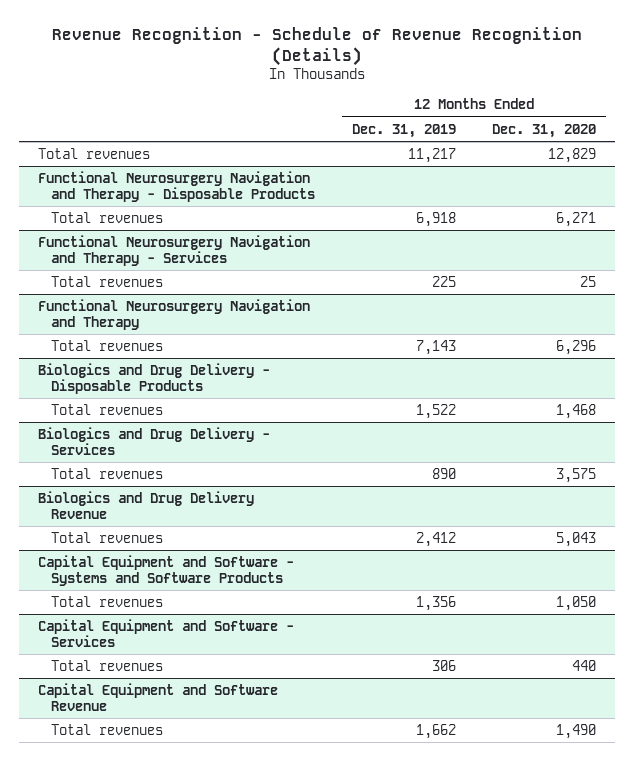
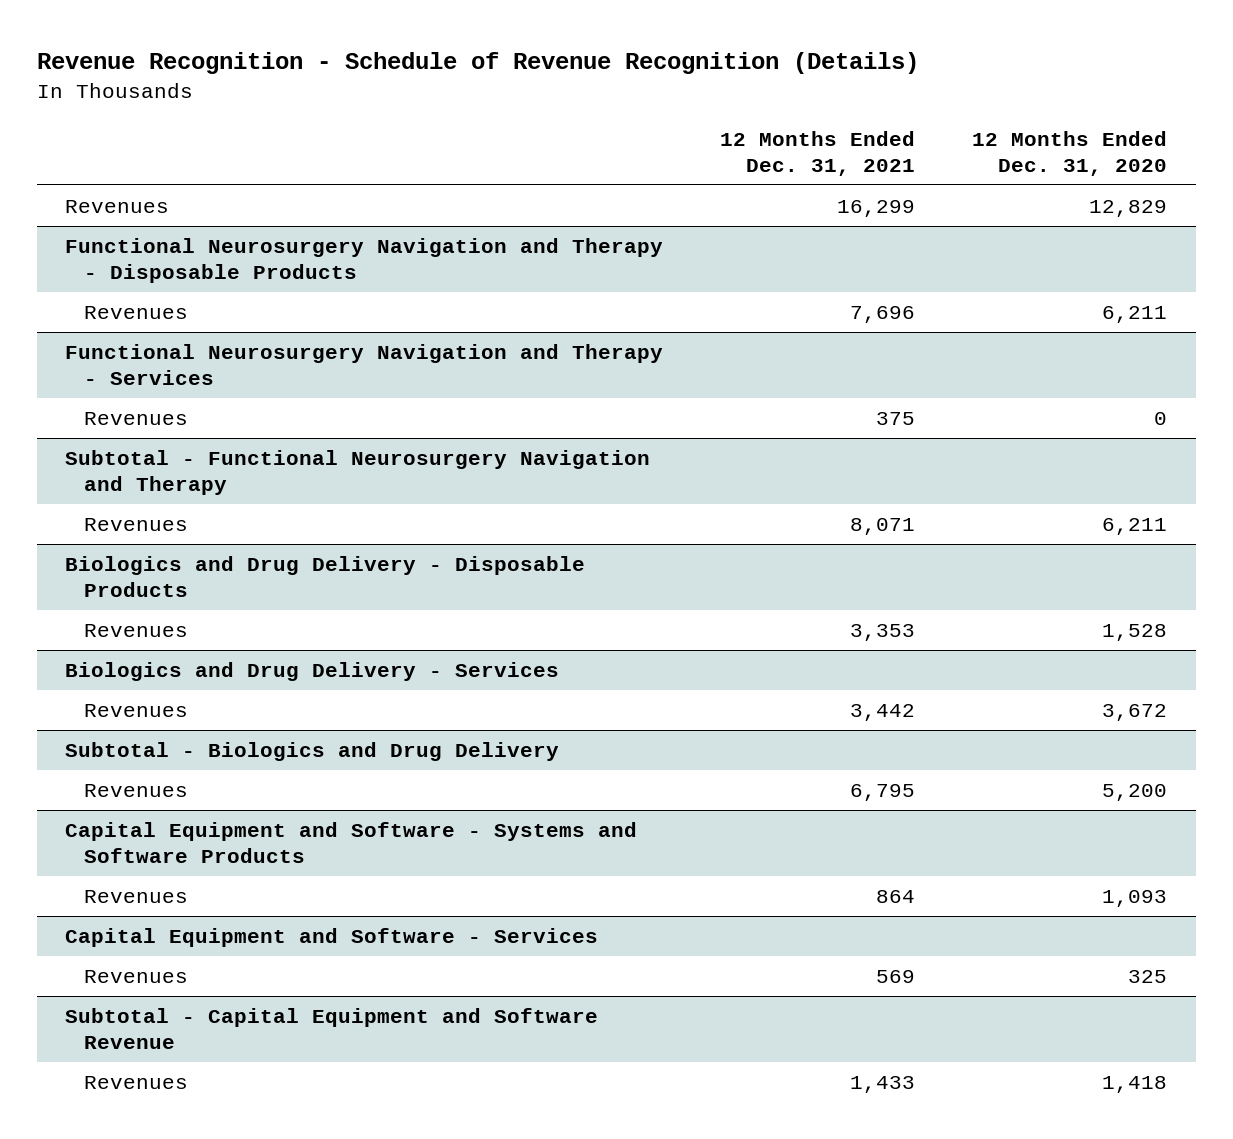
- | 12 Months Ended Dec. 31, 2019 | 12 Months Ended Dec. 31, 2020
+ | 12 Months Ended Dec. 31, 2021 | 12 Months Ended Dec. 31, 2020
- Total revenues | 11,217 | 12,829
+ Revenues | 16,299 | 12,829
@ Functional Neurosurgery Navigation and Therapy - Disposable Products
- Total revenues | 6,918 | 6,271
+ Revenues | 7,696 | 6,211
@ Functional Neurosurgery Navigation and Therapy - Services
- Total revenues | 225 | 25
- Functional Neurosurgery Navigation and Therapy
- Total revenues | 7,143 | 6,296
@ Functional Neurosurgery Navigation and Therapy - Services
+ Revenues | 375 | 0
+ Subtotal - Functional Neurosurgery Navigation and Therapy
+ Revenues | 8,071 | 6,211
@ Biologics and Drug Delivery - Disposable Products
- Total revenues | 1,522 | 1,468
+ Revenues | 3,353 | 1,528
@ Biologics and Drug Delivery - Services
- Total revenues | 890 | 3,575
- Biologics and Drug Delivery Revenue
- Total revenues | 2,412 | 5,043
@ Biologics and Drug Delivery - Services
+ Revenues | 3,442 | 3,672
+ Subtotal - Biologics and Drug Delivery
+ Revenues | 6,795 | 5,200
@ Capital Equipment and Software - Systems and Software Products
- Total revenues | 1,356 | 1,050
+ Revenues | 864 | 1,093
@ Capital Equipment and Software - Services
- Total revenues | 306 | 440
- Capital Equipment and Software Revenue
- Total revenues | 1,662 | 1,490
@ Capital Equipment and Software - Services
+ Revenues | 569 | 325
+ Subtotal - Capital Equipment and Software Revenue
+ Revenues | 1,433 | 1,418

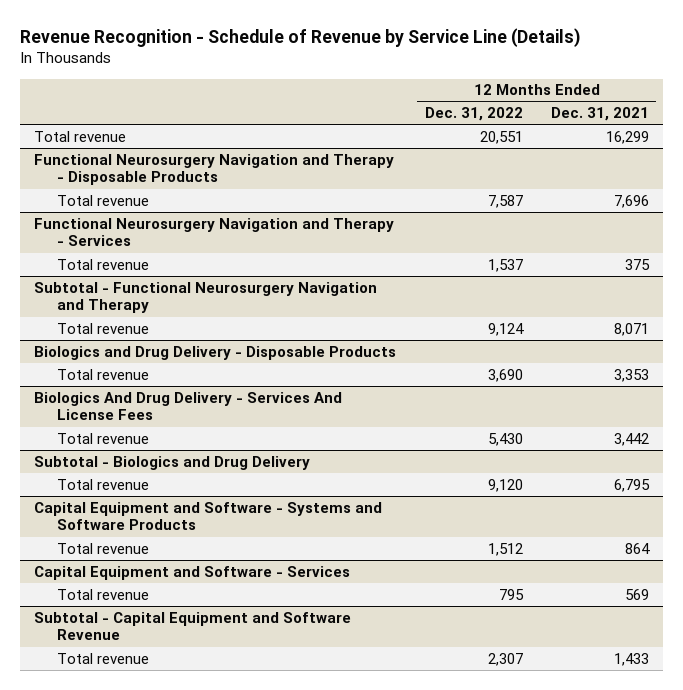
- Revenue Recognition - Schedule of Revenue Recognition (Details)
+ Revenue Recognition - Schedule of Revenue by Service Line (Details)
- | 12 Months Ended Dec. 31, 2021 | 12 Months Ended Dec. 31, 2020
+ | 12 Months Ended Dec. 31, 2022 | 12 Months Ended Dec. 31, 2021
- Revenues | 16,299 | 12,829
+ Total revenue | 20,551 | 16,299
@ Functional Neurosurgery Navigation and Therapy - Disposable Products
- Revenues | 7,696 | 6,211
+ Total revenue | 7,587 | 7,696
@ Functional Neurosurgery Navigation and Therapy - Services
- Revenues | 375 | 0
+ Total revenue | 1,537 | 375
@ Subtotal - Functional Neurosurgery Navigation and Therapy
- Revenues | 8,071 | 6,211
+ Total revenue | 9,124 | 8,071
@ Biologics and Drug Delivery - Disposable Products
- Revenues | 3,353 | 1,528
- Biologics and Drug Delivery - Services
- Revenues | 3,442 | 3,672
@ Biologics and Drug Delivery - Disposable Products
+ Total revenue | 3,690 | 3,353
+ Biologics And Drug Delivery - Services And License Fees
+ Total revenue | 5,430 | 3,442
@ Subtotal - Biologics and Drug Delivery
- Revenues | 6,795 | 5,200
+ Total revenue | 9,120 | 6,795
@ Capital Equipment and Software - Systems and Software Products
- Revenues | 864 | 1,093
+ Total revenue | 1,512 | 864
@ Capital Equipment and Software - Services
- Revenues | 569 | 325
+ Total revenue | 795 | 569
@ Subtotal - Capital Equipment and Software Revenue
- Revenues | 1,433 | 1,418
+ Total revenue | 2,307 | 1,433

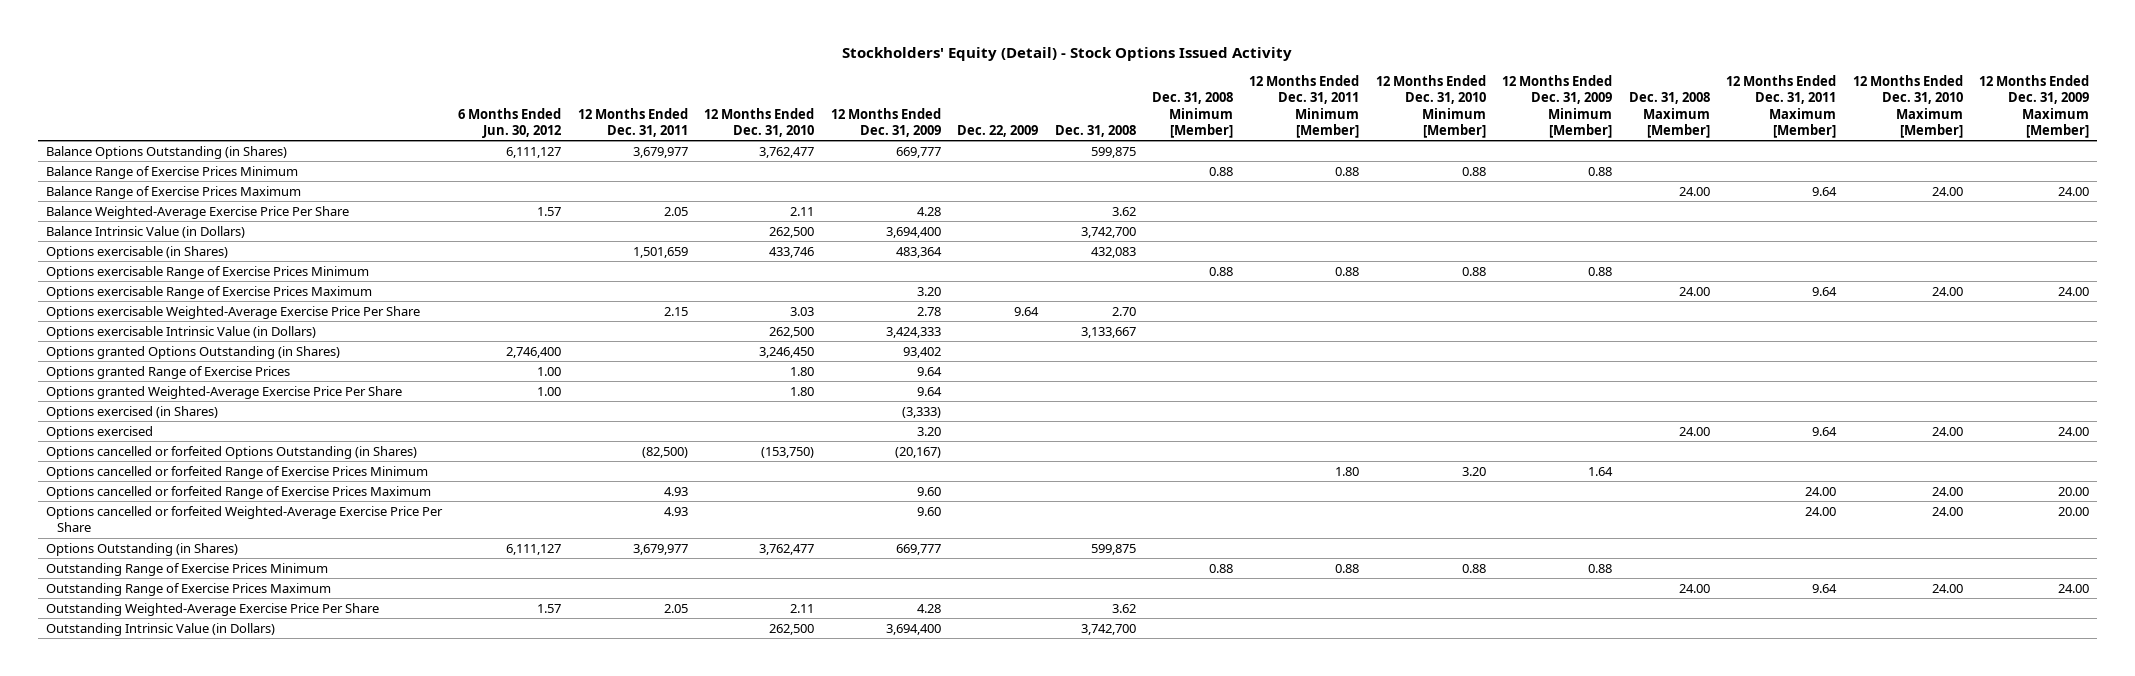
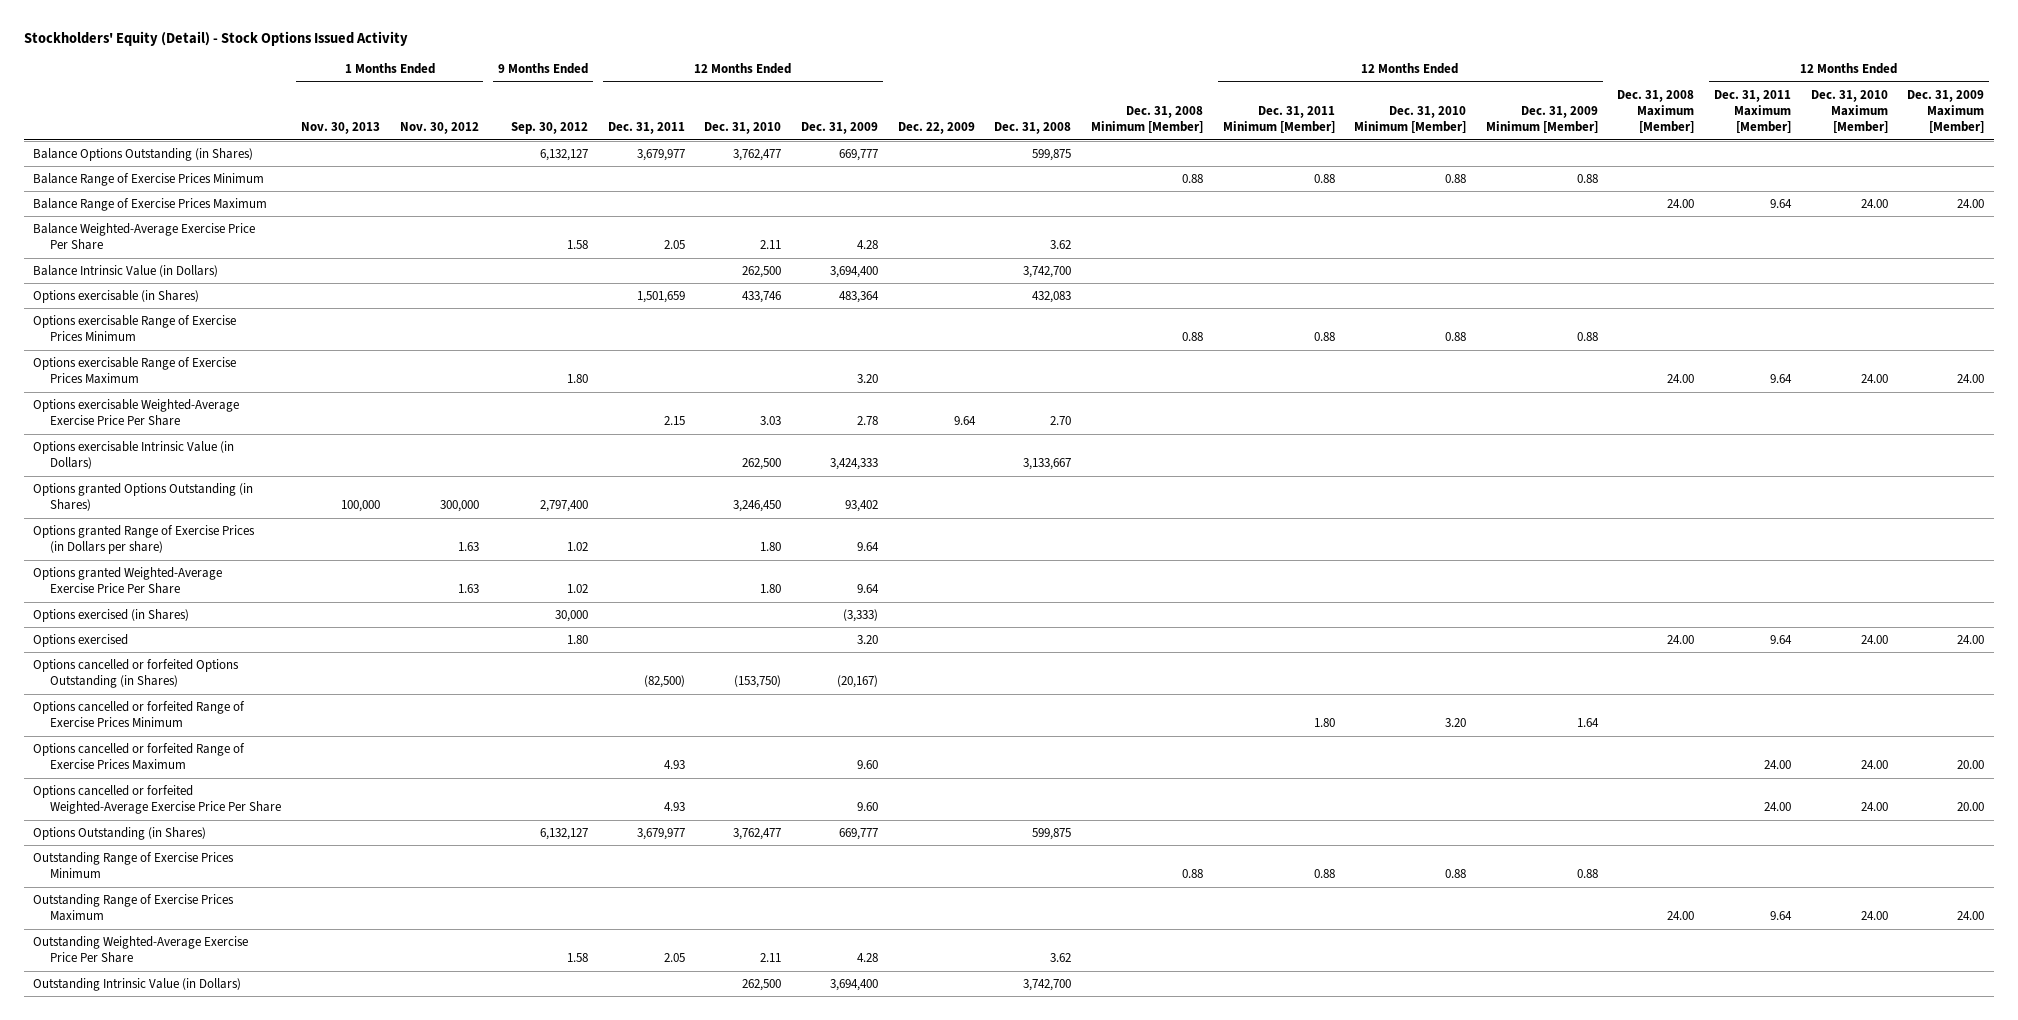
- | 6 Months Ended Jun. 30, 2012 | 12 Months Ended Dec. 31, 2011 | 12 Months Ended Dec. 31, 2010 | 12 Months Ended Dec. 31, 2009 | Dec. 22, 2009 | Dec. 31, 2008 | Dec. 31, 2008 Minimum [Member] | 12 Months Ended Dec. 31, 2011 Minimum [Member] | 12 Months Ended Dec. 31, 2010 Minimum [Member] | 12 Months Ended Dec. 31, 2009 Minimum [Member] | Dec. 31, 2008 Maximum [Member] | 12 Months Ended Dec. 31, 2011 Maximum [Member] | 12 Months Ended Dec. 31, 2010 Maximum [Member] | 12 Months Ended Dec. 31, 2009 Maximum [Member]
+ | 1 Months Ended Nov. 30, 2013 | 1 Months Ended Nov. 30, 2012 | 9 Months Ended Sep. 30, 2012 | 12 Months Ended Dec. 31, 2011 | 12 Months Ended Dec. 31, 2010 | 12 Months Ended Dec. 31, 2009 | Dec. 22, 2009 | Dec. 31, 2008 | Dec. 31, 2008 Minimum [Member] | 12 Months Ended Dec. 31, 2011 Minimum [Member] | 12 Months Ended Dec. 31, 2010 Minimum [Member] | 12 Months Ended Dec. 31, 2009 Minimum [Member] | Dec. 31, 2008 Maximum [Member] | 12 Months Ended Dec. 31, 2011 Maximum [Member] | 12 Months Ended Dec. 31, 2010 Maximum [Member] | 12 Months Ended Dec. 31, 2009 Maximum [Member]
- Options granted Range of Exercise Prices | 1.00 | | 1.80 | 9.64 | | | | | | | | | |
+ Options granted Range of Exercise Prices (in Dollars per share) | | 1.63 | 1.02 | | 1.80 | 9.64 | | | | | | | | | |

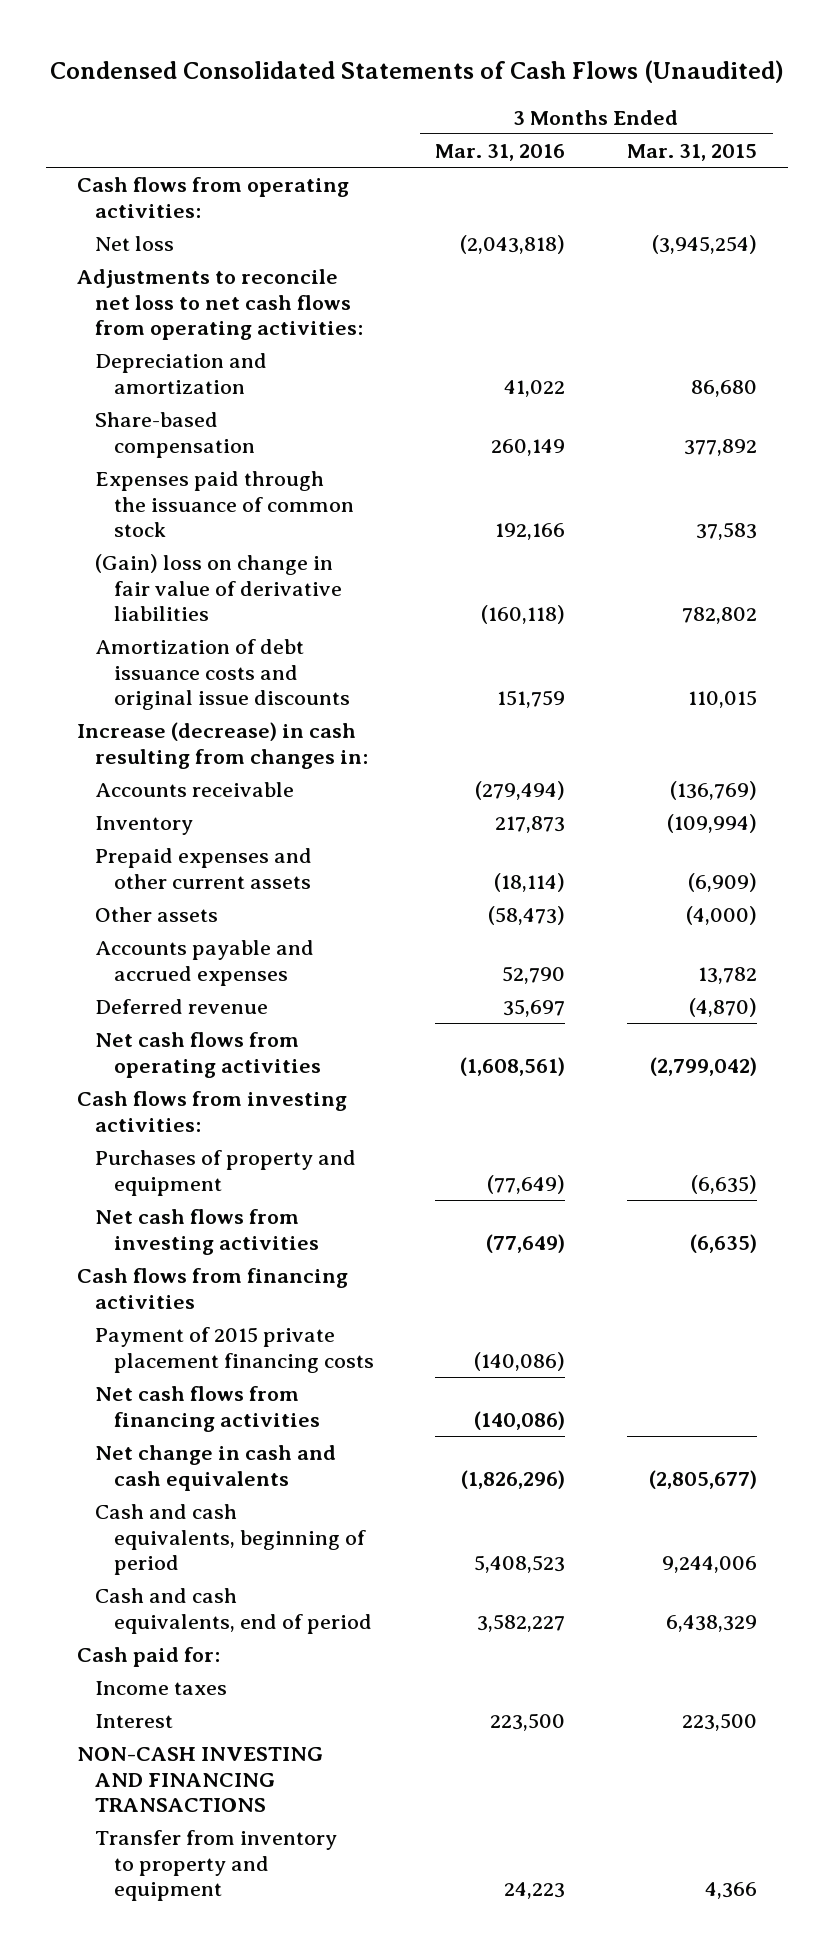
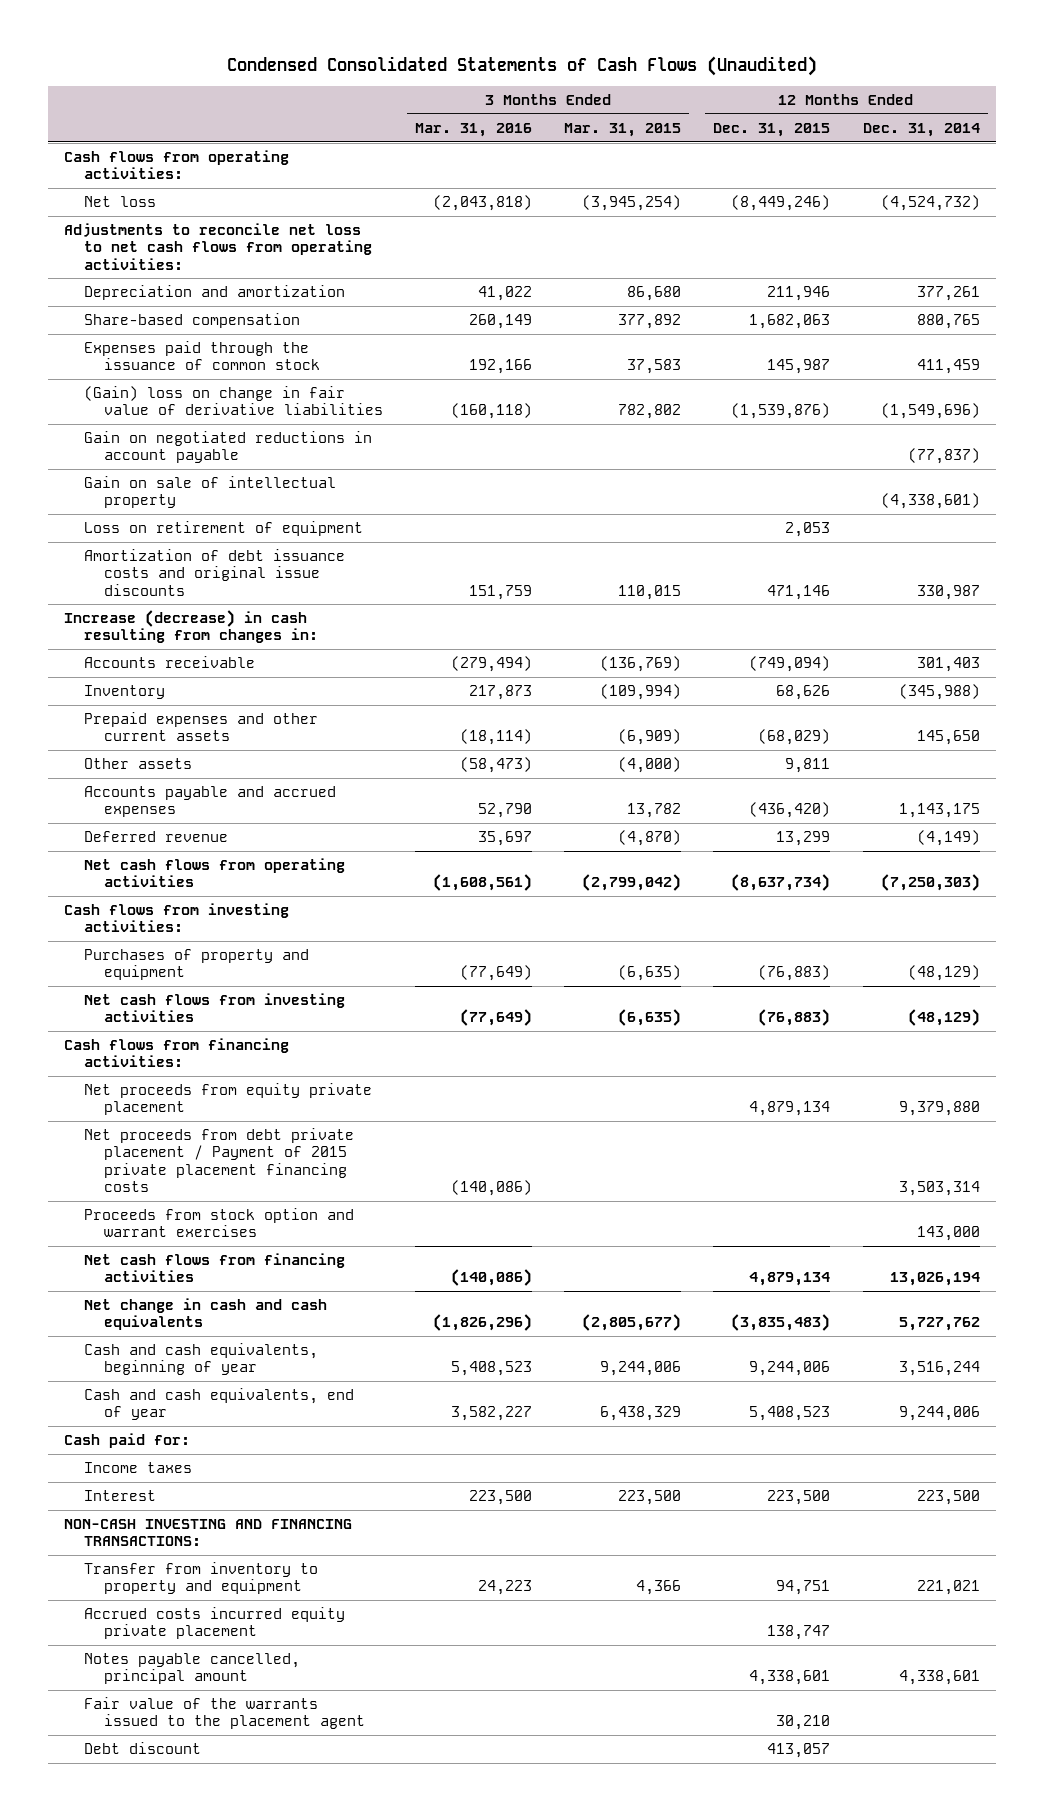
- | 3 Months Ended Mar. 31, 2016 | 3 Months Ended Mar. 31, 2015
+ | 3 Months Ended Mar. 31, 2016 | 3 Months Ended Mar. 31, 2015 | 12 Months Ended Dec. 31, 2015 | 12 Months Ended Dec. 31, 2014
+ Gain on negotiated reductions in account payable | | | | (77,837)
+ Gain on sale of intellectual property | | | | (4,338,601)
+ Loss on retirement of equipment | | | 2,053 |
- Cash flows from financing activities
- Payment of 2015 private placement financing costs | (140,086) |
+ Cash flows from financing activities:
+ Net proceeds from equity private placement | | | 4,879,134 | 9,379,880
+ Net proceeds from debt private placement / Payment of 2015 private placement financing costs | (140,086) | | | 3,503,314
+ Proceeds from stock option and warrant exercises | | | | 143,000
- Cash and cash equivalents, beginning of period | 5,408,523 | 9,244,006
- Cash and cash equivalents, end of period | 3,582,227 | 6,438,329
+ Cash and cash equivalents, beginning of year | 5,408,523 | 9,244,006 | 9,244,006 | 3,516,244
+ Cash and cash equivalents, end of year | 3,582,227 | 6,438,329 | 5,408,523 | 9,244,006
- NON-CASH INVESTING AND FINANCING TRANSACTIONS
+ NON-CASH INVESTING AND FINANCING TRANSACTIONS:
+ Accrued costs incurred equity private placement | | | 138,747 |
+ Notes payable cancelled, principal amount | | | 4,338,601 | 4,338,601
+ Fair value of the warrants issued to the placement agent | | | 30,210 |
+ Debt discount | | | 413,057 |

